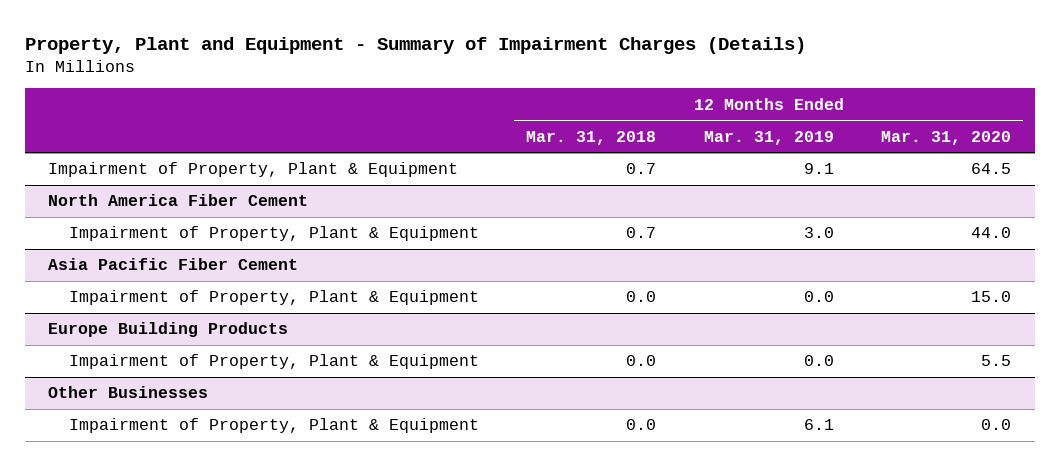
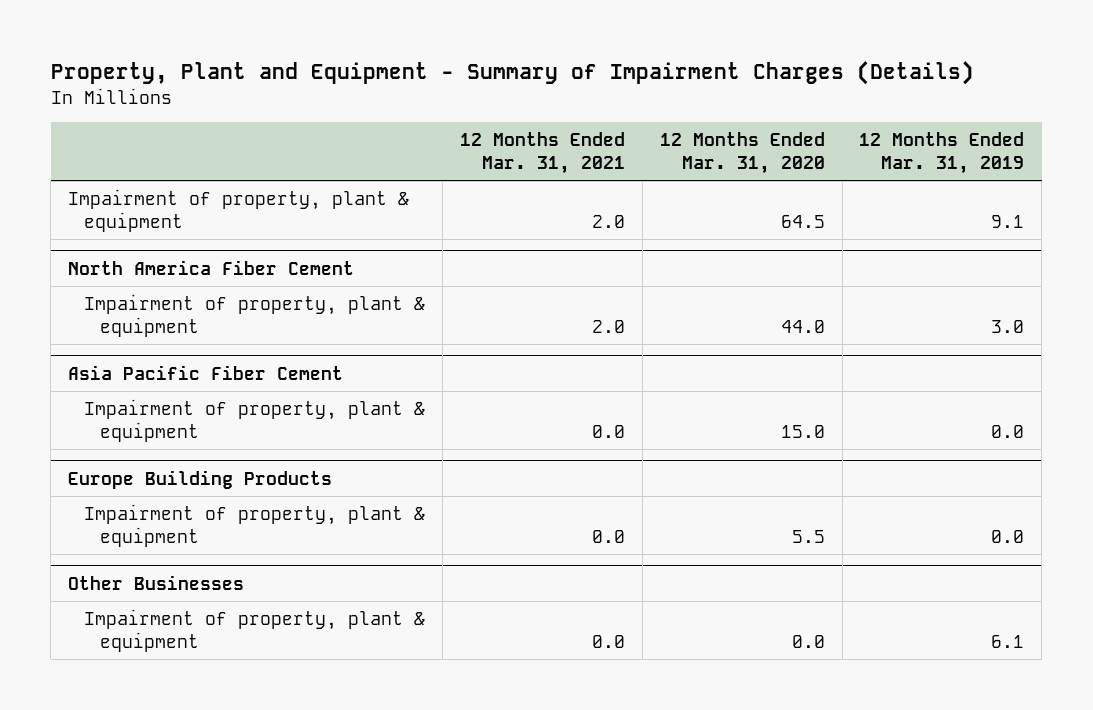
- | 12 Months Ended Mar. 31, 2018 | 12 Months Ended Mar. 31, 2019 | 12 Months Ended Mar. 31, 2020
+ | 12 Months Ended Mar. 31, 2021 | 12 Months Ended Mar. 31, 2020 | 12 Months Ended Mar. 31, 2019
- Impairment of Property, Plant & Equipment | 0.7 | 9.1 | 64.5
+ Impairment of property, plant & equipment | 2.0 | 64.5 | 9.1
@ North America Fiber Cement
- Impairment of Property, Plant & Equipment | 0.7 | 3.0 | 44.0
+ Impairment of property, plant & equipment | 2.0 | 44.0 | 3.0
@ Asia Pacific Fiber Cement
- Impairment of Property, Plant & Equipment | 0.0 | 0.0 | 15.0
+ Impairment of property, plant & equipment | 0.0 | 15.0 | 0.0
@ Europe Building Products
- Impairment of Property, Plant & Equipment | 0.0 | 0.0 | 5.5
+ Impairment of property, plant & equipment | 0.0 | 5.5 | 0.0
@ Other Businesses
- Impairment of Property, Plant & Equipment | 0.0 | 6.1 | 0.0
+ Impairment of property, plant & equipment | 0.0 | 0.0 | 6.1

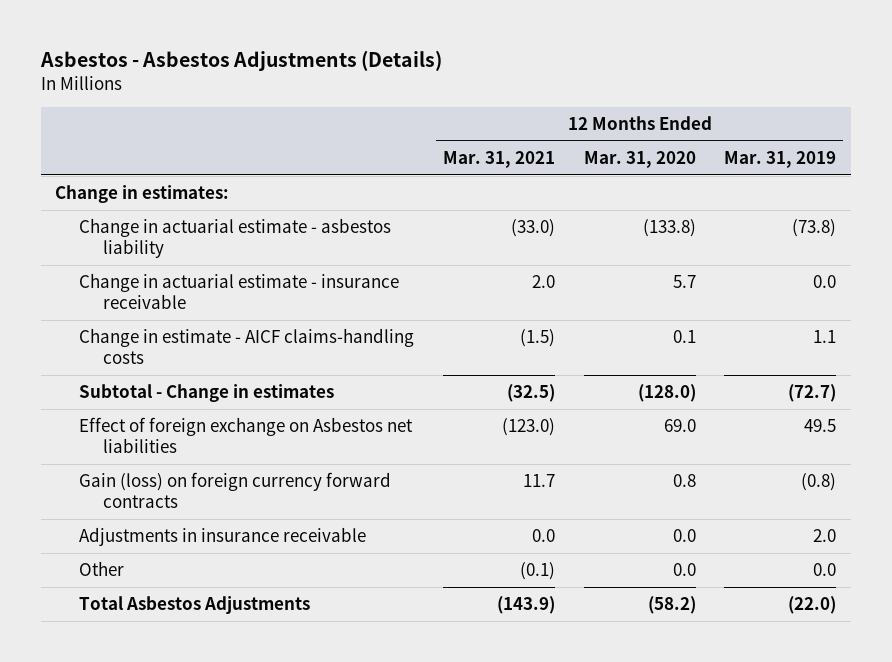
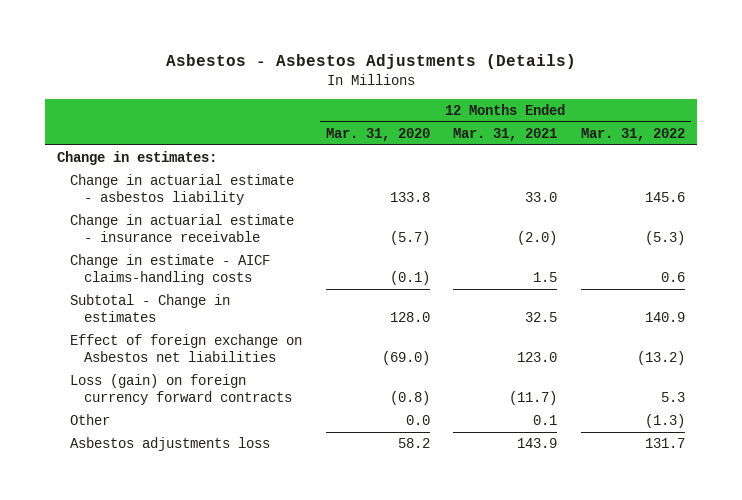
- | 12 Months Ended Mar. 31, 2021 | 12 Months Ended Mar. 31, 2020 | 12 Months Ended Mar. 31, 2019
+ | 12 Months Ended Mar. 31, 2020 | 12 Months Ended Mar. 31, 2021 | 12 Months Ended Mar. 31, 2022
- Change in actuarial estimate - asbestos liability | (33.0) | (133.8) | (73.8)
- Change in actuarial estimate - insurance receivable | 2.0 | 5.7 | 0.0
- Change in estimate - AICF claims-handling costs | (1.5) | 0.1 | 1.1
- Subtotal - Change in estimates | (32.5) | (128.0) | (72.7)
- Effect of foreign exchange on Asbestos net liabilities | (123.0) | 69.0 | 49.5
- Gain (loss) on foreign currency forward contracts | 11.7 | 0.8 | (0.8)
- Adjustments in insurance receivable | 0.0 | 0.0 | 2.0
- Other | (0.1) | 0.0 | 0.0
- Total Asbestos Adjustments | (143.9) | (58.2) | (22.0)
+ Change in actuarial estimate - asbestos liability | 133.8 | 33.0 | 145.6
+ Change in actuarial estimate - insurance receivable | (5.7) | (2.0) | (5.3)
+ Change in estimate - AICF claims-handling costs | (0.1) | 1.5 | 0.6
+ Subtotal - Change in estimates | 128.0 | 32.5 | 140.9
+ Effect of foreign exchange on Asbestos net liabilities | (69.0) | 123.0 | (13.2)
+ Loss (gain) on foreign currency forward contracts | (0.8) | (11.7) | 5.3
+ Other | 0.0 | 0.1 | (1.3)
+ Asbestos adjustments loss | 58.2 | 143.9 | 131.7

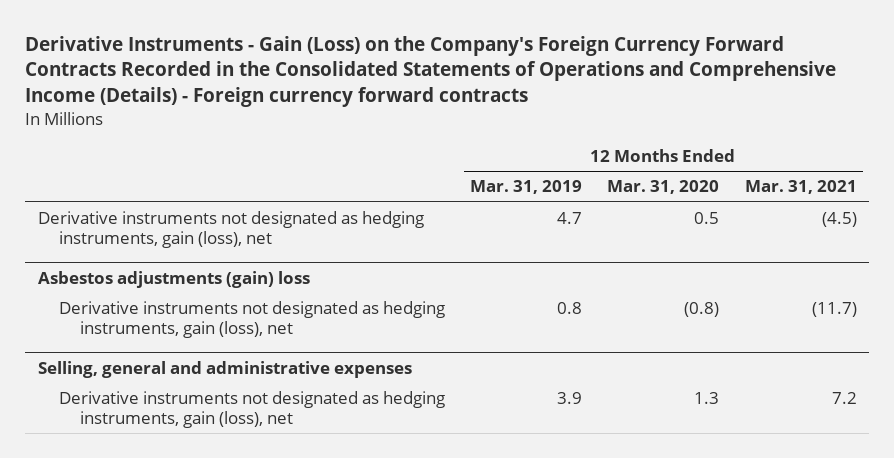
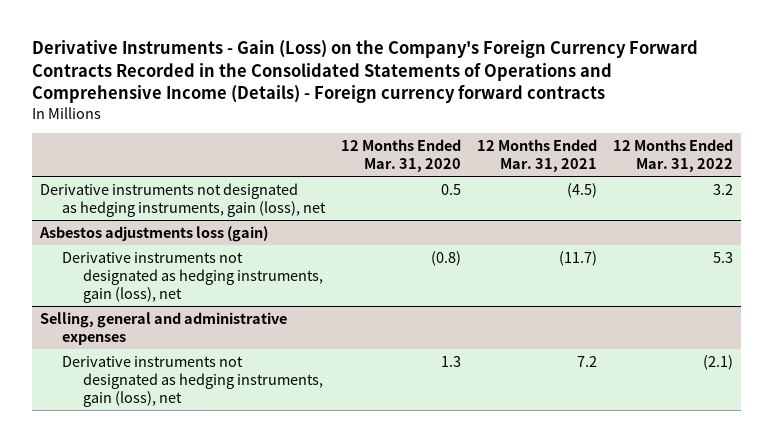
- | 12 Months Ended Mar. 31, 2019 | 12 Months Ended Mar. 31, 2020 | 12 Months Ended Mar. 31, 2021
+ | 12 Months Ended Mar. 31, 2020 | 12 Months Ended Mar. 31, 2021 | 12 Months Ended Mar. 31, 2022
- Asbestos adjustments (gain) loss
+ Asbestos adjustments loss (gain)

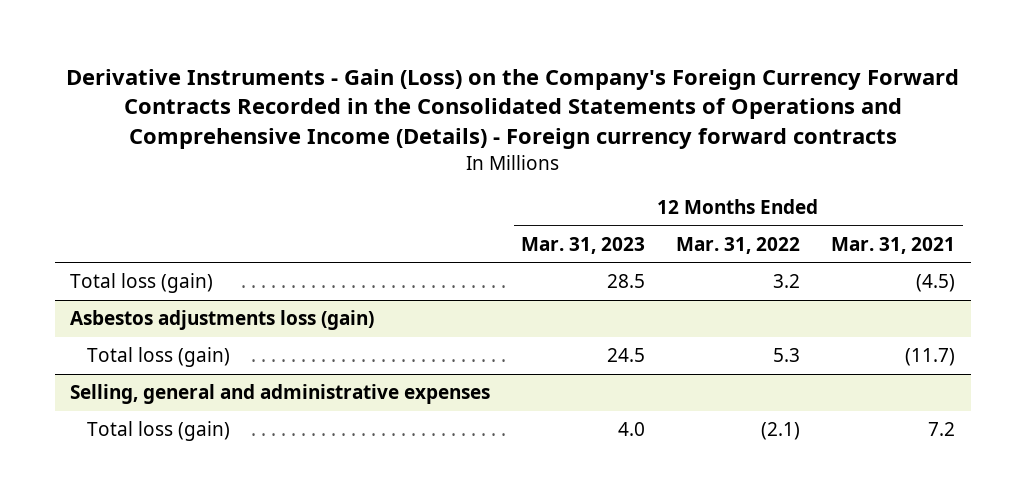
- | 12 Months Ended Mar. 31, 2020 | 12 Months Ended Mar. 31, 2021 | 12 Months Ended Mar. 31, 2022
+ | 12 Months Ended Mar. 31, 2023 | 12 Months Ended Mar. 31, 2022 | 12 Months Ended Mar. 31, 2021
- Derivative instruments not designated as hedging instruments, gain (loss), net | 0.5 | (4.5) | 3.2
+ Total loss (gain) | 28.5 | 3.2 | (4.5)
@ Asbestos adjustments loss (gain)
- Derivative instruments not designated as hedging instruments, gain (loss), net | (0.8) | (11.7) | 5.3
+ Total loss (gain) | 24.5 | 5.3 | (11.7)
@ Selling, general and administrative expenses
- Derivative instruments not designated as hedging instruments, gain (loss), net | 1.3 | 7.2 | (2.1)
+ Total loss (gain) | 4.0 | (2.1) | 7.2

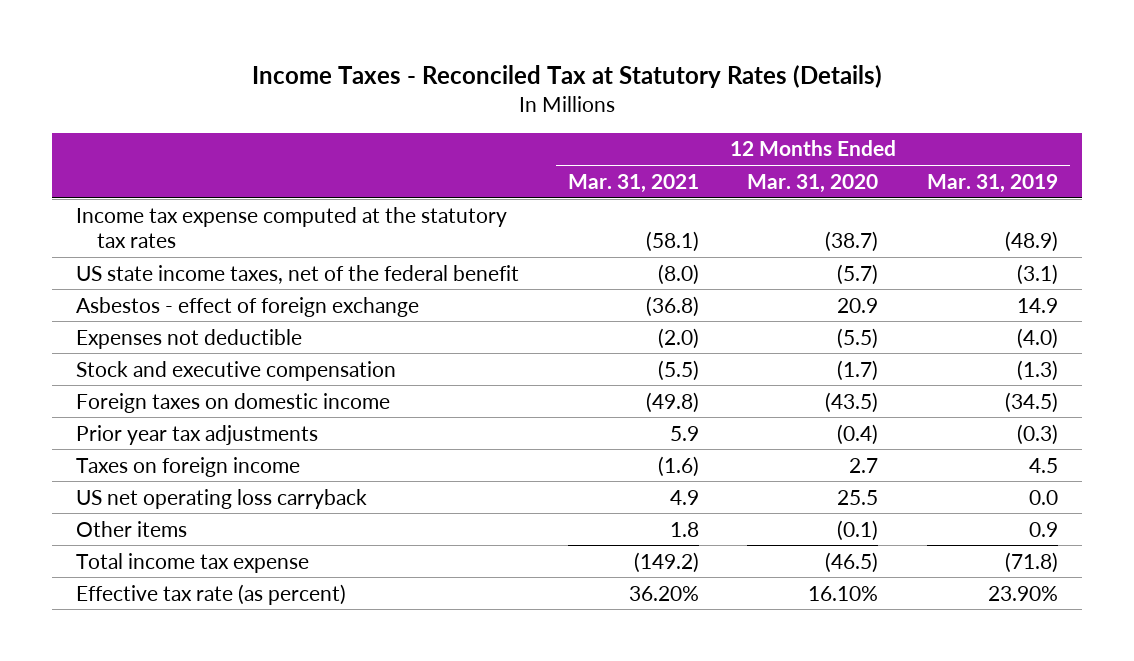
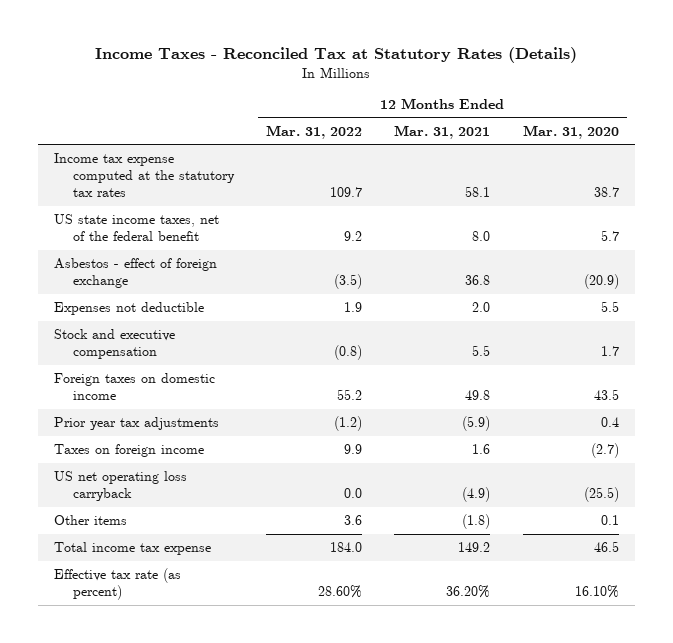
- | 12 Months Ended Mar. 31, 2021 | 12 Months Ended Mar. 31, 2020 | 12 Months Ended Mar. 31, 2019
+ | 12 Months Ended Mar. 31, 2022 | 12 Months Ended Mar. 31, 2021 | 12 Months Ended Mar. 31, 2020
- Income tax expense computed at the statutory tax rates | (58.1) | (38.7) | (48.9)
- US state income taxes, net of the federal benefit | (8.0) | (5.7) | (3.1)
- Asbestos - effect of foreign exchange | (36.8) | 20.9 | 14.9
- Expenses not deductible | (2.0) | (5.5) | (4.0)
- Stock and executive compensation | (5.5) | (1.7) | (1.3)
- Foreign taxes on domestic income | (49.8) | (43.5) | (34.5)
- Prior year tax adjustments | 5.9 | (0.4) | (0.3)
- Taxes on foreign income | (1.6) | 2.7 | 4.5
- US net operating loss carryback | 4.9 | 25.5 | 0.0
- Other items | 1.8 | (0.1) | 0.9
- Total income tax expense | (149.2) | (46.5) | (71.8)
+ Income tax expense computed at the statutory tax rates | 109.7 | 58.1 | 38.7
+ US state income taxes, net of the federal benefit | 9.2 | 8.0 | 5.7
+ Asbestos - effect of foreign exchange | (3.5) | 36.8 | (20.9)
+ Expenses not deductible | 1.9 | 2.0 | 5.5
+ Stock and executive compensation | (0.8) | 5.5 | 1.7
+ Foreign taxes on domestic income | 55.2 | 49.8 | 43.5
+ Prior year tax adjustments | (1.2) | (5.9) | 0.4
+ Taxes on foreign income | 9.9 | 1.6 | (2.7)
+ US net operating loss carryback | 0.0 | (4.9) | (25.5)
+ Other items | 3.6 | (1.8) | 0.1
+ Total income tax expense | 184.0 | 149.2 | 46.5

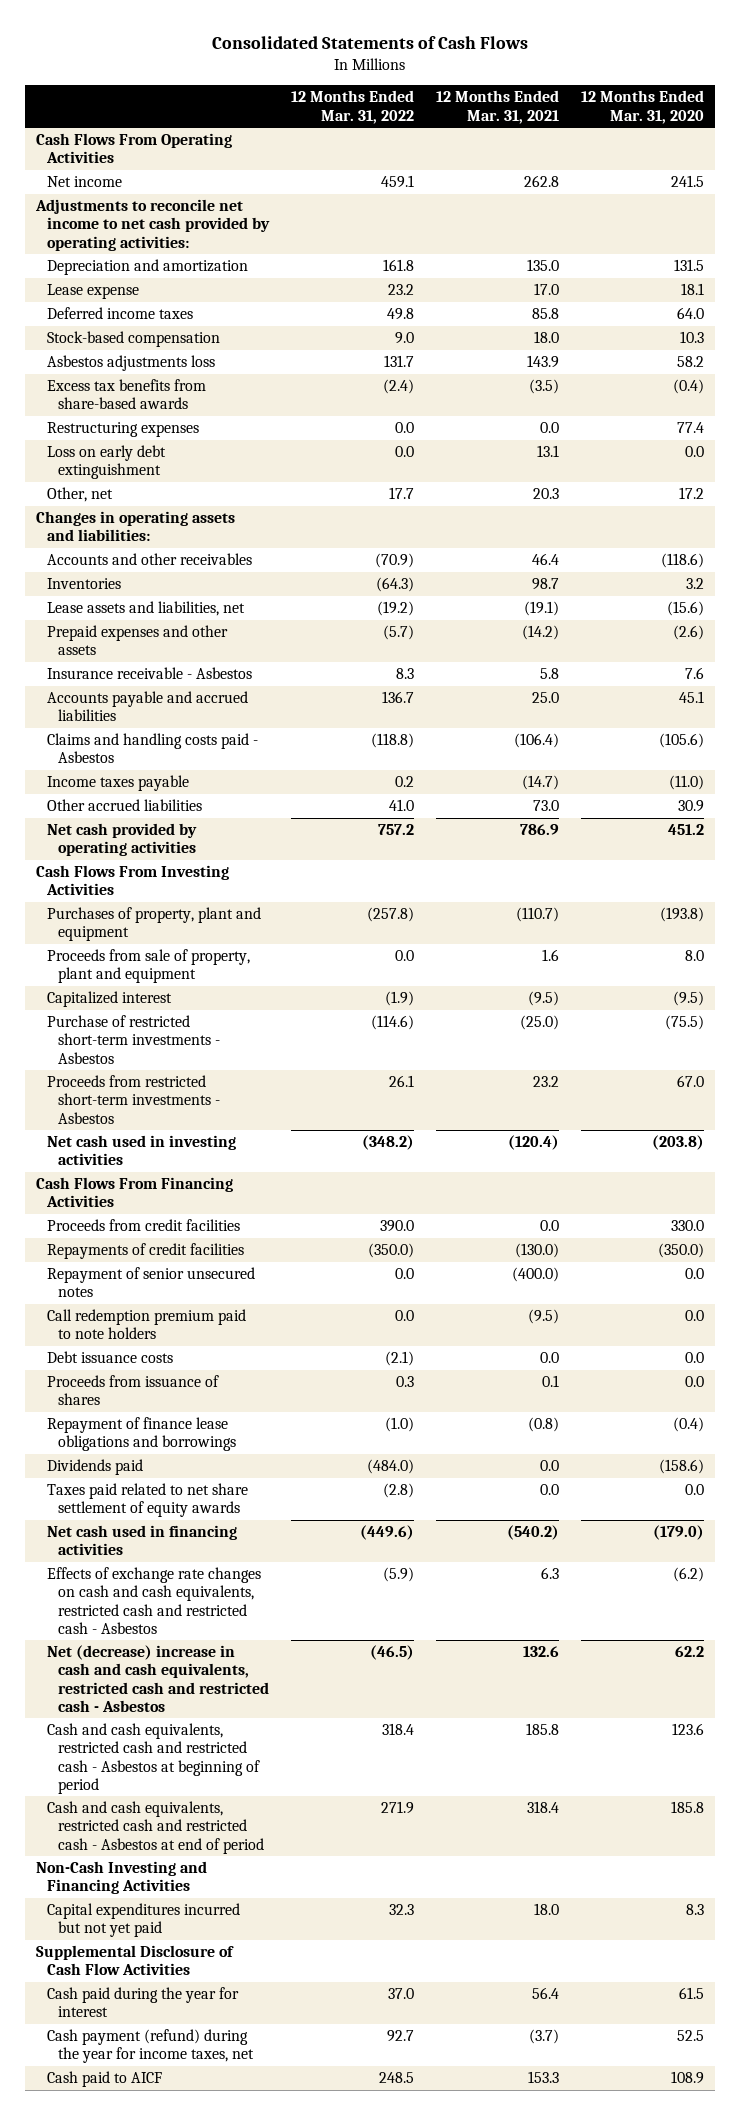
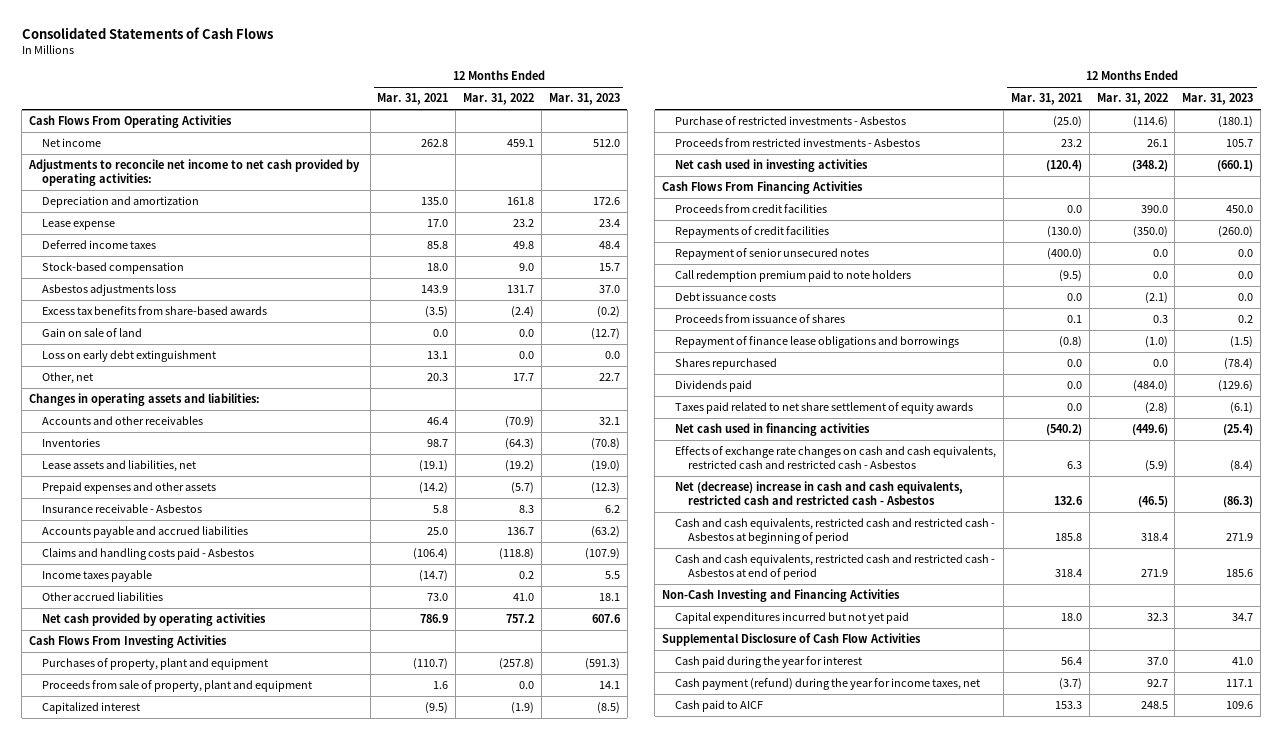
- | 12 Months Ended Mar. 31, 2022 | 12 Months Ended Mar. 31, 2021 | 12 Months Ended Mar. 31, 2020
+ | 12 Months Ended Mar. 31, 2021 | 12 Months Ended Mar. 31, 2022 | 12 Months Ended Mar. 31, 2023
- Restructuring expenses | 0.0 | 0.0 | 77.4
+ Gain on sale of land | 0.0 | 0.0 | (12.7)
- Purchase of restricted short-term investments - Asbestos | (114.6) | (25.0) | (75.5)
- Proceeds from restricted short-term investments - Asbestos | 26.1 | 23.2 | 67.0
+ Purchase of restricted investments - Asbestos | (25.0) | (114.6) | (180.1)
+ Proceeds from restricted investments - Asbestos | 23.2 | 26.1 | 105.7
+ Shares repurchased | 0.0 | 0.0 | (78.4)

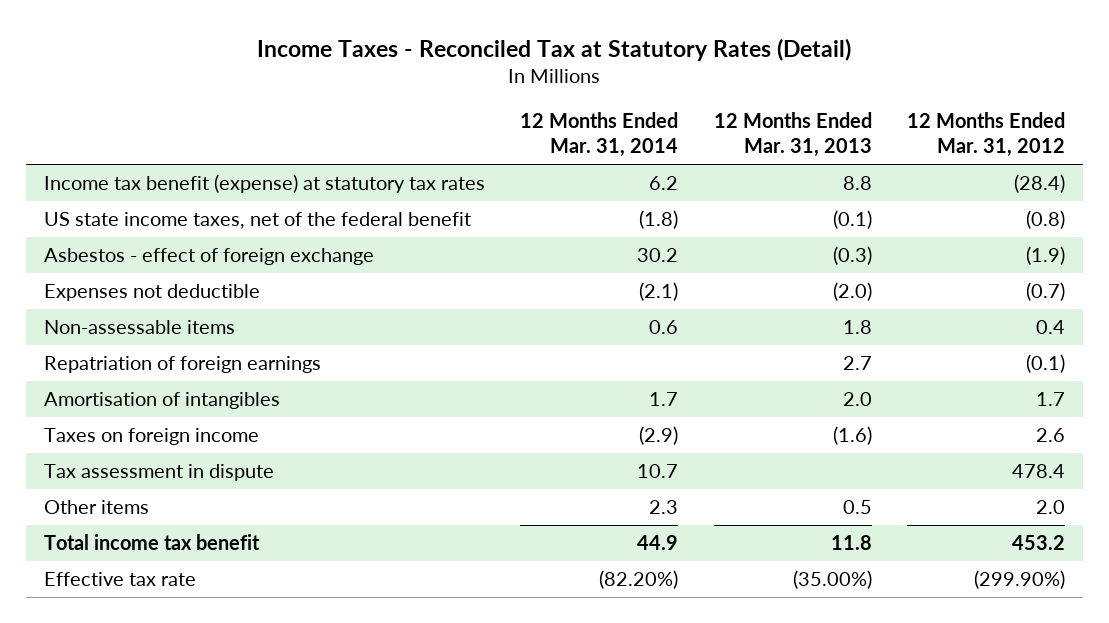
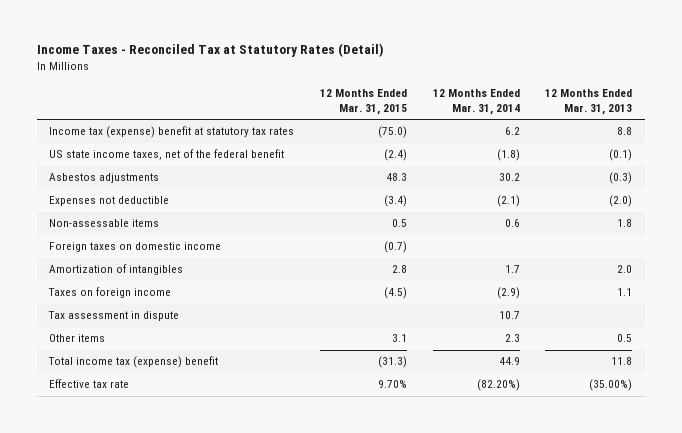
- | 12 Months Ended Mar. 31, 2014 | 12 Months Ended Mar. 31, 2013 | 12 Months Ended Mar. 31, 2012
+ | 12 Months Ended Mar. 31, 2015 | 12 Months Ended Mar. 31, 2014 | 12 Months Ended Mar. 31, 2013
- Income tax benefit (expense) at statutory tax rates | 6.2 | 8.8 | (28.4)
+ Income tax (expense) benefit at statutory tax rates | (75.0) | 6.2 | 8.8
- Asbestos - effect of foreign exchange | 30.2 | (0.3) | (1.9)
+ Asbestos adjustments | 48.3 | 30.2 | (0.3)
- Repatriation of foreign earnings | | 2.7 | (0.1)
- Amortisation of intangibles | 1.7 | 2.0 | 1.7
- Taxes on foreign income | (2.9) | (1.6) | 2.6
+ Foreign taxes on domestic income | (0.7) | |
+ Amortization of intangibles | 2.8 | 1.7 | 2.0
+ Taxes on foreign income | (4.5) | (2.9) | 1.1
- Total income tax benefit | 44.9 | 11.8 | 453.2
+ Total income tax (expense) benefit | (31.3) | 44.9 | 11.8

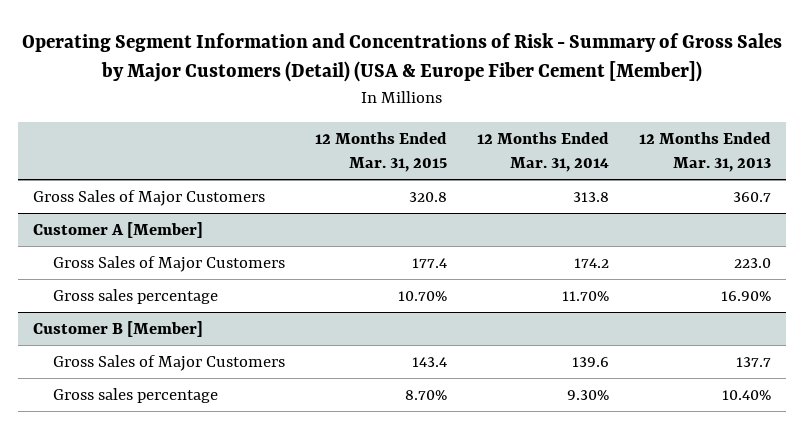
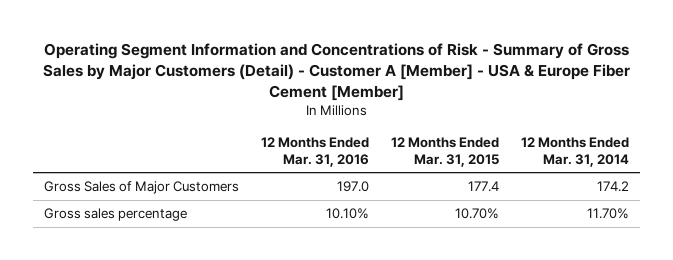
- Operating Segment Information and Concentrations of Risk - Summary of Gross Sales by Major Customers (Detail) (USA & Europe Fiber Cement [Member])
+ Operating Segment Information and Concentrations of Risk - Summary of Gross Sales by Major Customers (Detail) - Customer A [Member] - USA & Europe Fiber Cement [Member]
- | 12 Months Ended Mar. 31, 2015 | 12 Months Ended Mar. 31, 2014 | 12 Months Ended Mar. 31, 2013
+ | 12 Months Ended Mar. 31, 2016 | 12 Months Ended Mar. 31, 2015 | 12 Months Ended Mar. 31, 2014
- Gross Sales of Major Customers | 320.8 | 313.8 | 360.7
- Customer A [Member]
- Customer B [Member]
- Gross Sales of Major Customers | 143.4 | 139.6 | 137.7
- Gross sales percentage | 8.70% | 9.30% | 10.40%

